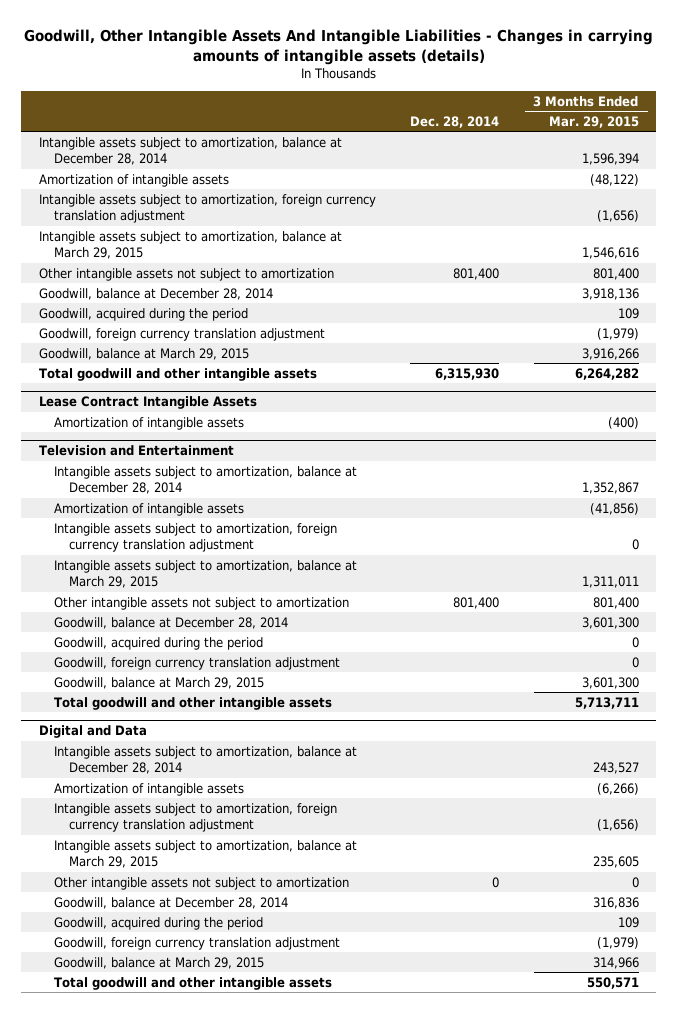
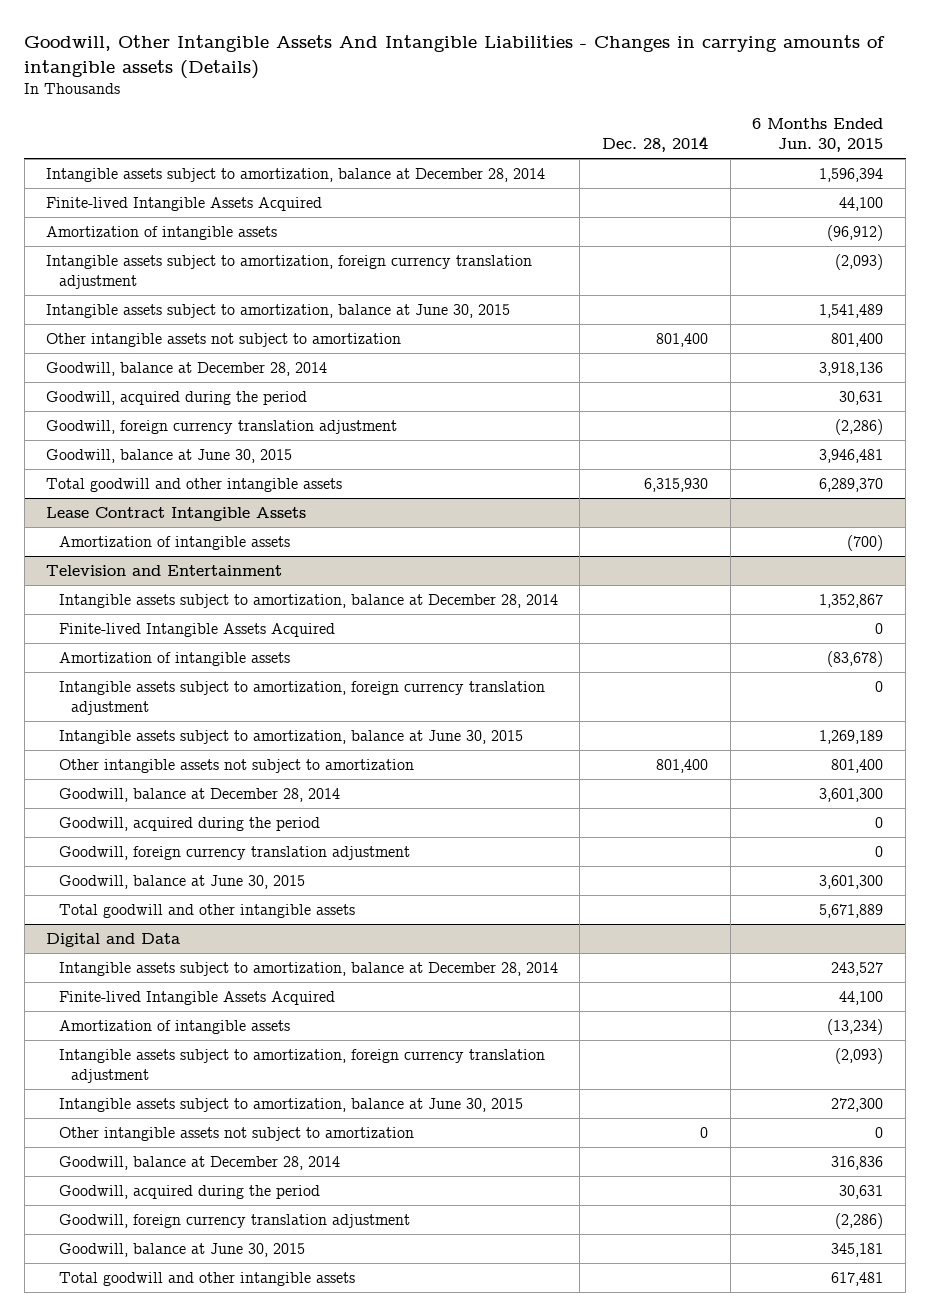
- Goodwill, Other Intangible Assets And Intangible Liabilities - Changes in carrying amounts of intangible assets (details)
+ Goodwill, Other Intangible Assets And Intangible Liabilities - Changes in carrying amounts of intangible assets (Details)
- | Dec. 28, 2014 | 3 Months Ended Mar. 29, 2015
+ | Dec. 28, 2014 | 6 Months Ended Jun. 30, 2015
+ Finite-lived Intangible Assets Acquired | | 44,100
- Intangible assets subject to amortization, balance at March 29, 2015 | | 1,546,616
+ Intangible assets subject to amortization, balance at June 30, 2015 | | 1,541,489
- Goodwill, balance at March 29, 2015 | | 3,916,266
+ Goodwill, balance at June 30, 2015 | | 3,946,481
@ Television and Entertainment
+ Finite-lived Intangible Assets Acquired | | 0
- Intangible assets subject to amortization, balance at March 29, 2015 | | 1,311,011
+ Intangible assets subject to amortization, balance at June 30, 2015 | | 1,269,189
- Goodwill, balance at March 29, 2015 | | 3,601,300
+ Goodwill, balance at June 30, 2015 | | 3,601,300
@ Digital and Data
+ Finite-lived Intangible Assets Acquired | | 44,100
- Intangible assets subject to amortization, balance at March 29, 2015 | | 235,605
+ Intangible assets subject to amortization, balance at June 30, 2015 | | 272,300
- Goodwill, balance at March 29, 2015 | | 314,966
+ Goodwill, balance at June 30, 2015 | | 345,181

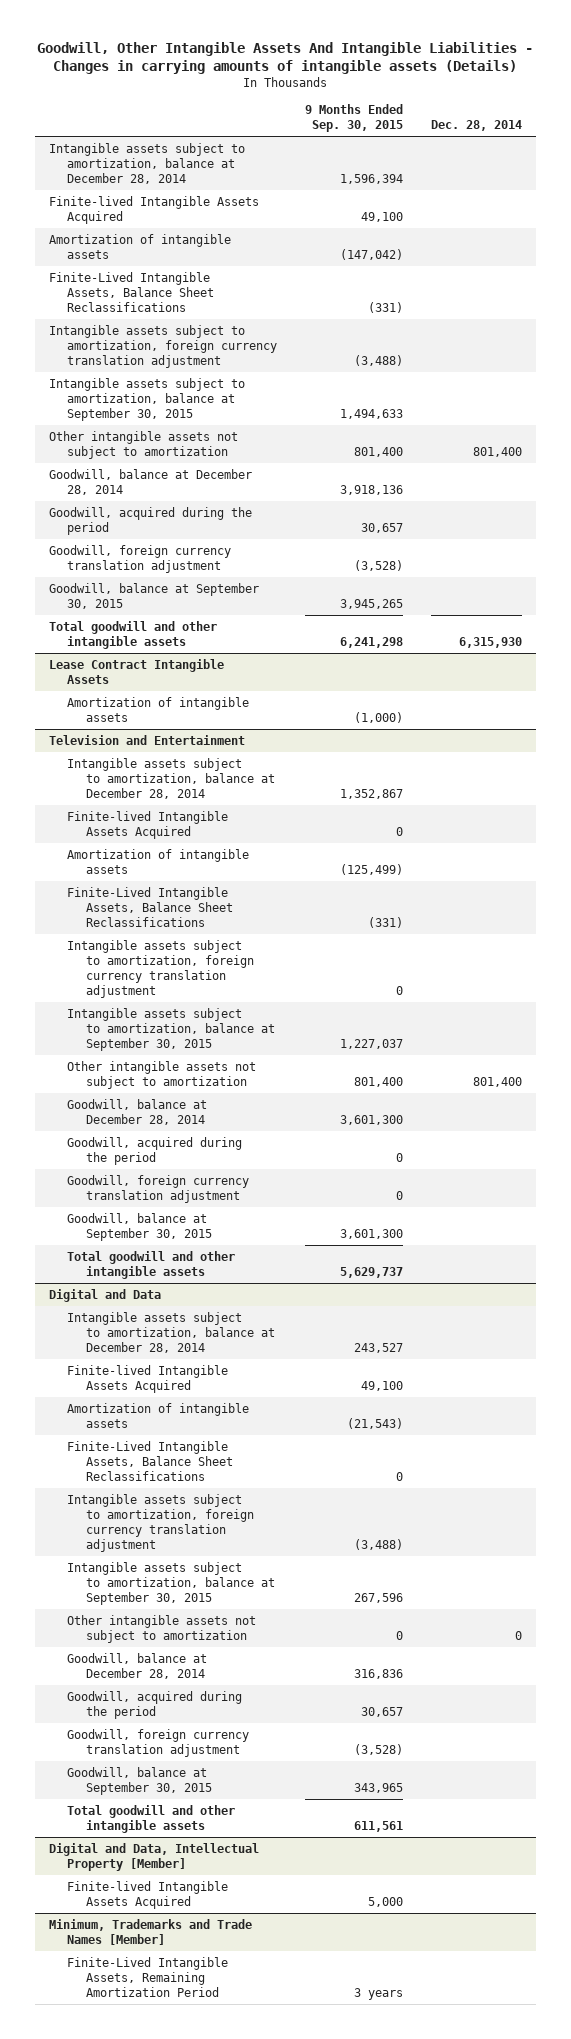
- | Dec. 28, 2014 | 6 Months Ended Jun. 30, 2015
+ | 9 Months Ended Sep. 30, 2015 | Dec. 28, 2014
+ Finite-Lived Intangible Assets, Balance Sheet Reclassifications | (331) |
- Intangible assets subject to amortization, balance at June 30, 2015 | | 1,541,489
+ Intangible assets subject to amortization, balance at September 30, 2015 | 1,494,633 |
- Goodwill, balance at June 30, 2015 | | 3,946,481
+ Goodwill, balance at September 30, 2015 | 3,945,265 |
@ Television and Entertainment
+ Finite-Lived Intangible Assets, Balance Sheet Reclassifications | (331) |
- Intangible assets subject to amortization, balance at June 30, 2015 | | 1,269,189
+ Intangible assets subject to amortization, balance at September 30, 2015 | 1,227,037 |
- Goodwill, balance at June 30, 2015 | | 3,601,300
+ Goodwill, balance at September 30, 2015 | 3,601,300 |
@ Digital and Data
+ Finite-Lived Intangible Assets, Balance Sheet Reclassifications | 0 |
- Intangible assets subject to amortization, balance at June 30, 2015 | | 272,300
+ Intangible assets subject to amortization, balance at September 30, 2015 | 267,596 |
- Goodwill, balance at June 30, 2015 | | 345,181
+ Goodwill, balance at September 30, 2015 | 343,965 |
+ Digital and Data, Intellectual Property [Member]
+ Finite-lived Intangible Assets Acquired | 5,000 |
+ Minimum, Trademarks and Trade Names [Member]
+ Finite-Lived Intangible Assets, Remaining Amortization Period | 3 years |

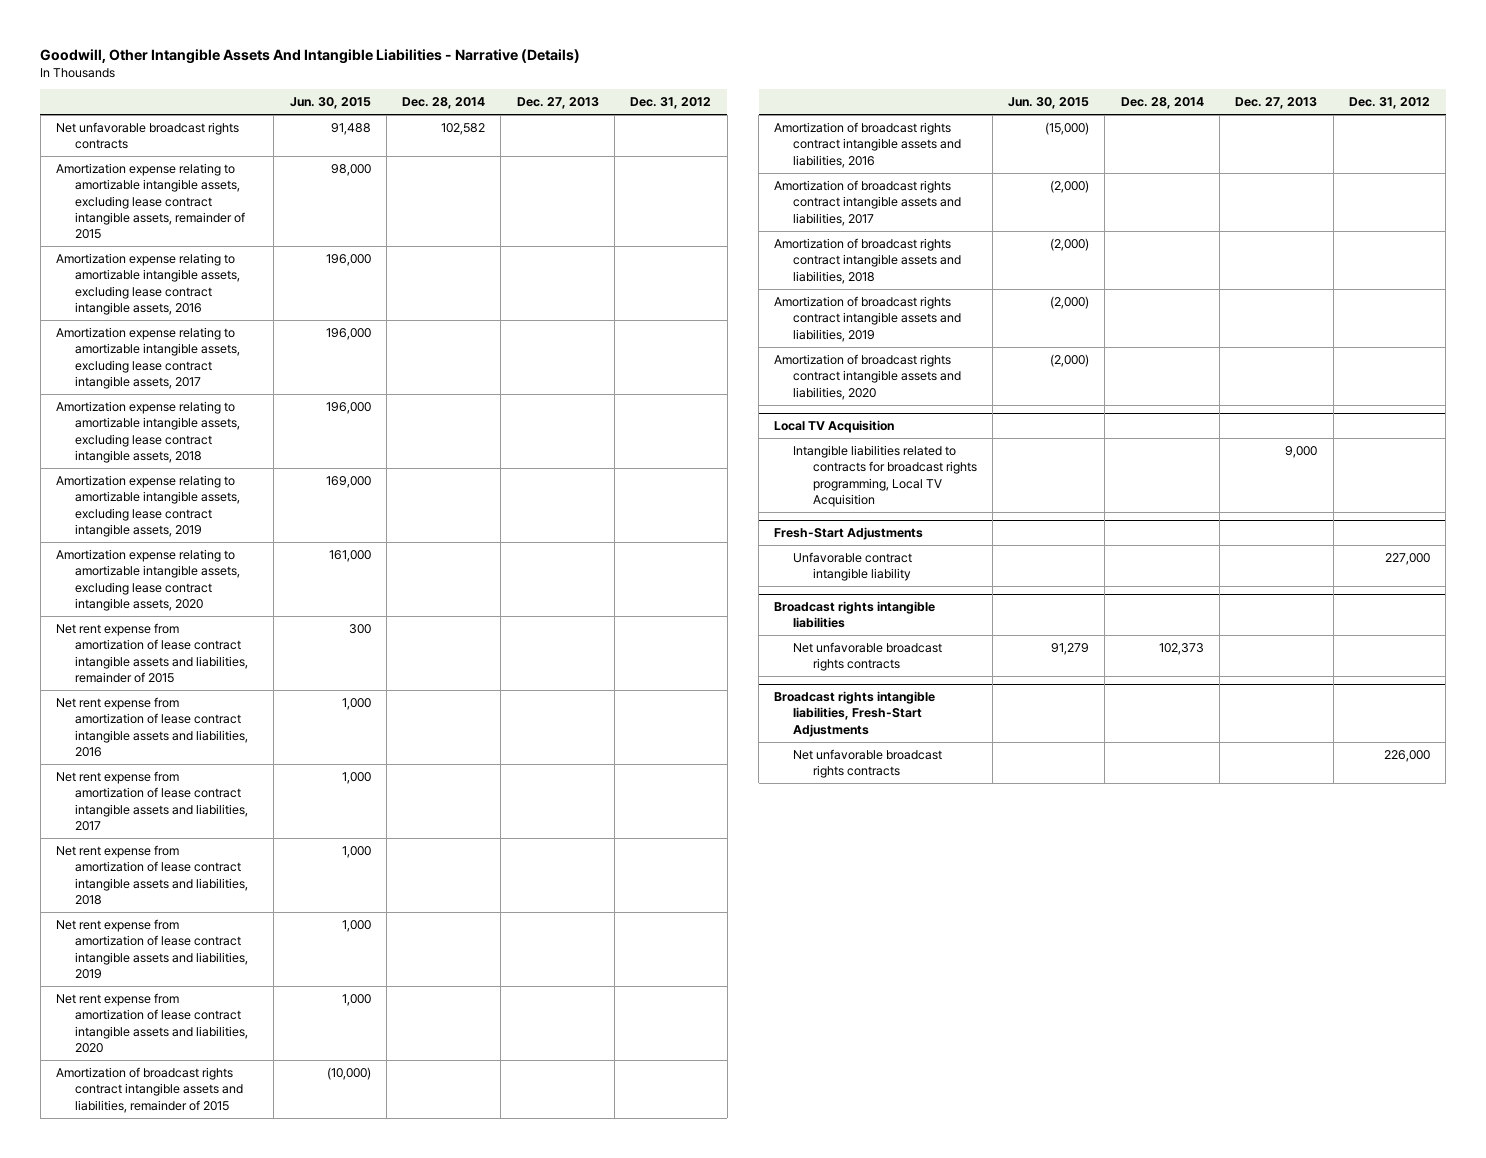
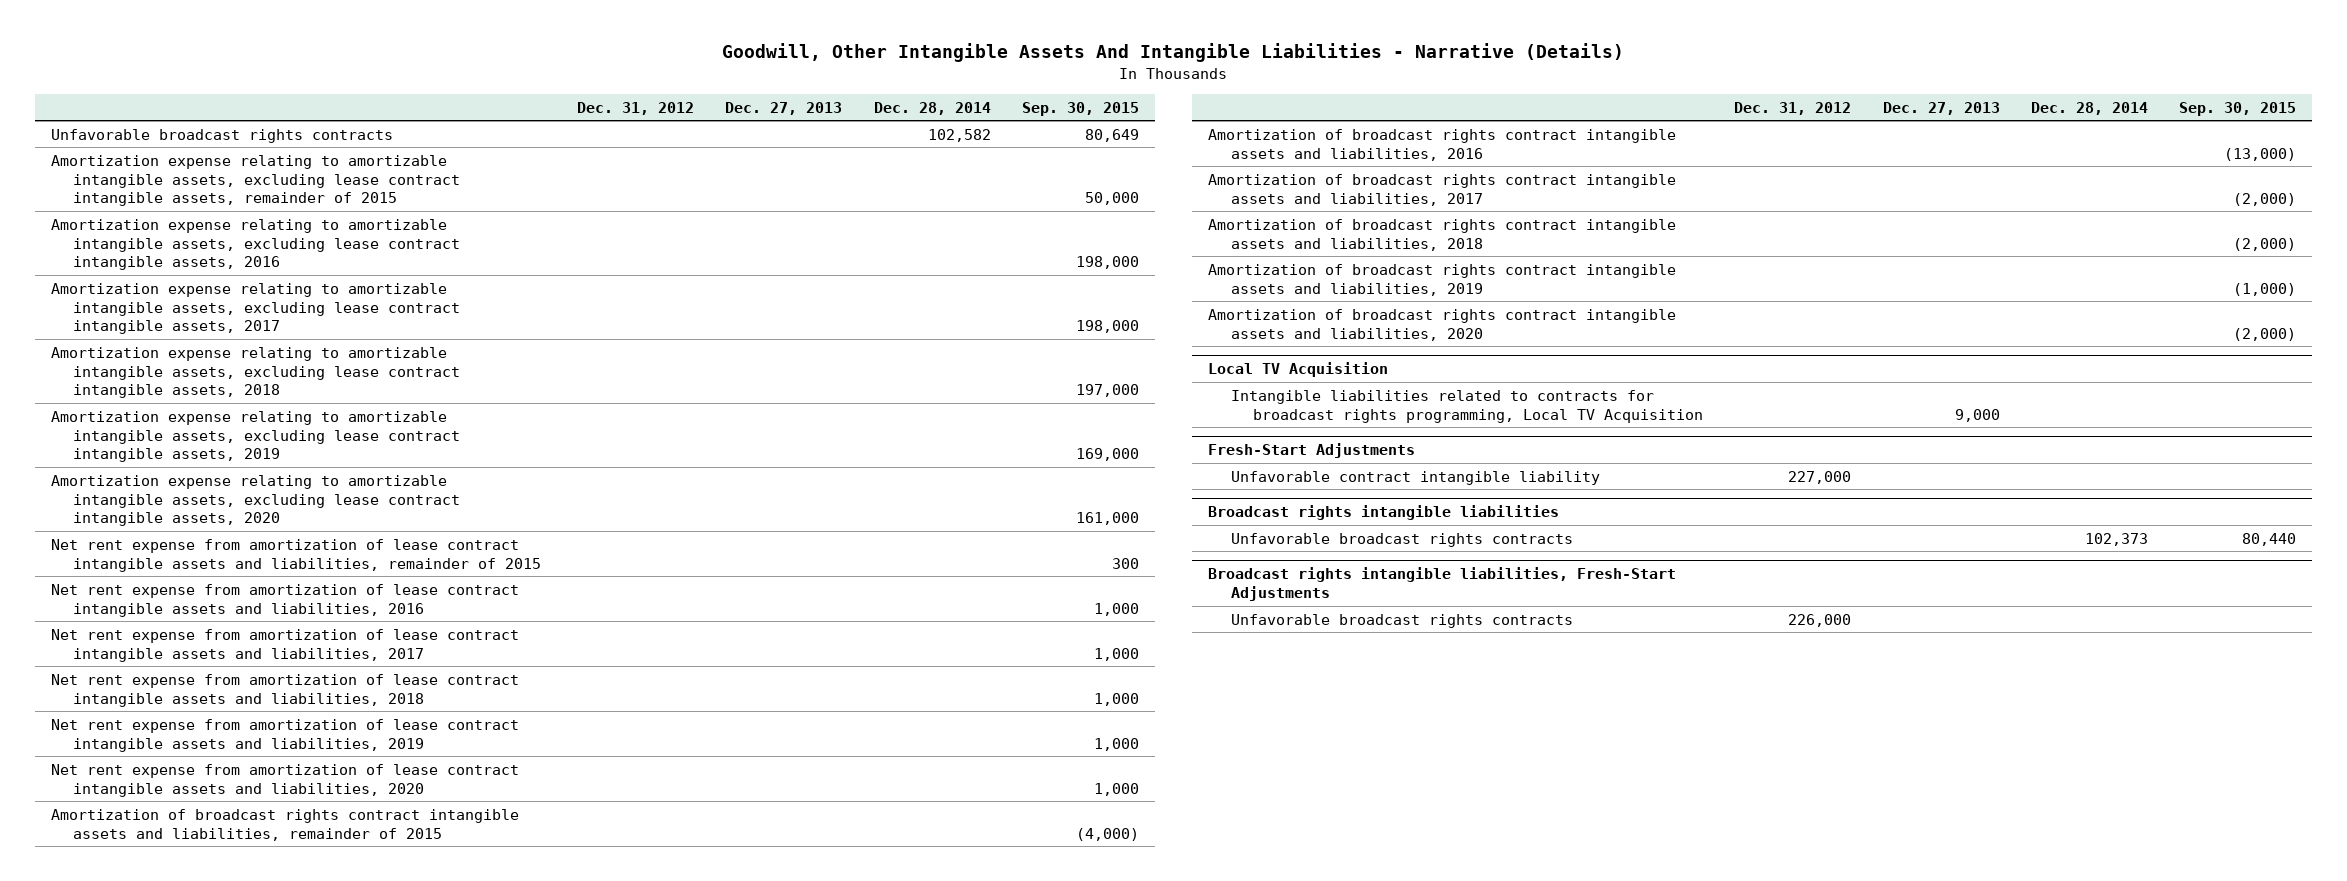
- | Jun. 30, 2015 | Dec. 28, 2014 | Dec. 27, 2013 | Dec. 31, 2012
+ | Dec. 31, 2012 | Dec. 27, 2013 | Dec. 28, 2014 | Sep. 30, 2015
- Net unfavorable broadcast rights contracts | 91,488 | 102,582 | |
+ Unfavorable broadcast rights contracts | | | 102,582 | 80,649
@ Broadcast rights intangible liabilities
- Net unfavorable broadcast rights contracts | 91,279 | 102,373 | |
+ Unfavorable broadcast rights contracts | | | 102,373 | 80,440
@ Broadcast rights intangible liabilities, Fresh-Start Adjustments
- Net unfavorable broadcast rights contracts | | | | 226,000
+ Unfavorable broadcast rights contracts | 226,000 | | |

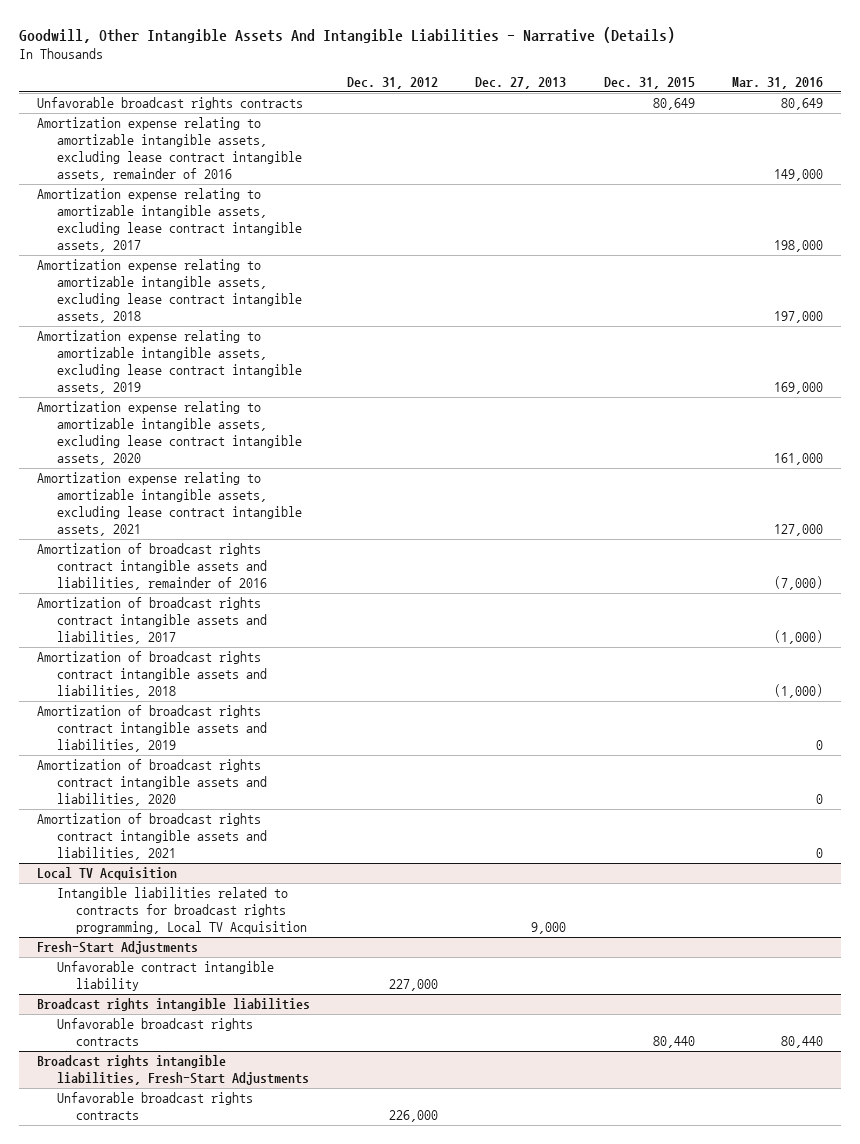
- | Dec. 31, 2012 | Dec. 27, 2013 | Dec. 28, 2014 | Sep. 30, 2015
+ | Dec. 31, 2012 | Dec. 27, 2013 | Dec. 31, 2015 | Mar. 31, 2016
- Amortization expense relating to amortizable intangible assets, excluding lease contract intangible assets, remainder of 2015 | | | | 50,000
- Amortization expense relating to amortizable intangible assets, excluding lease contract intangible assets, 2016 | | | | 198,000
+ Amortization expense relating to amortizable intangible assets, excluding lease contract intangible assets, remainder of 2016 | | | | 149,000
- Net rent expense from amortization of lease contract intangible assets and liabilities, remainder of 2015 | | | | 300
- Net rent expense from amortization of lease contract intangible assets and liabilities, 2016 | | | | 1,000
- Net rent expense from amortization of lease contract intangible assets and liabilities, 2017 | | | | 1,000
- Net rent expense from amortization of lease contract intangible assets and liabilities, 2018 | | | | 1,000
- Net rent expense from amortization of lease contract intangible assets and liabilities, 2019 | | | | 1,000
- Net rent expense from amortization of lease contract intangible assets and liabilities, 2020 | | | | 1,000
- Amortization of broadcast rights contract intangible assets and liabilities, remainder of 2015 | | | | (4,000)
- Amortization of broadcast rights contract intangible assets and liabilities, 2016 | | | | (13,000)
+ Amortization expense relating to amortizable intangible assets, excluding lease contract intangible assets, 2021 | | | | 127,000
+ Amortization of broadcast rights contract intangible assets and liabilities, remainder of 2016 | | | | (7,000)
+ Amortization of broadcast rights contract intangible assets and liabilities, 2021 | | | | 0

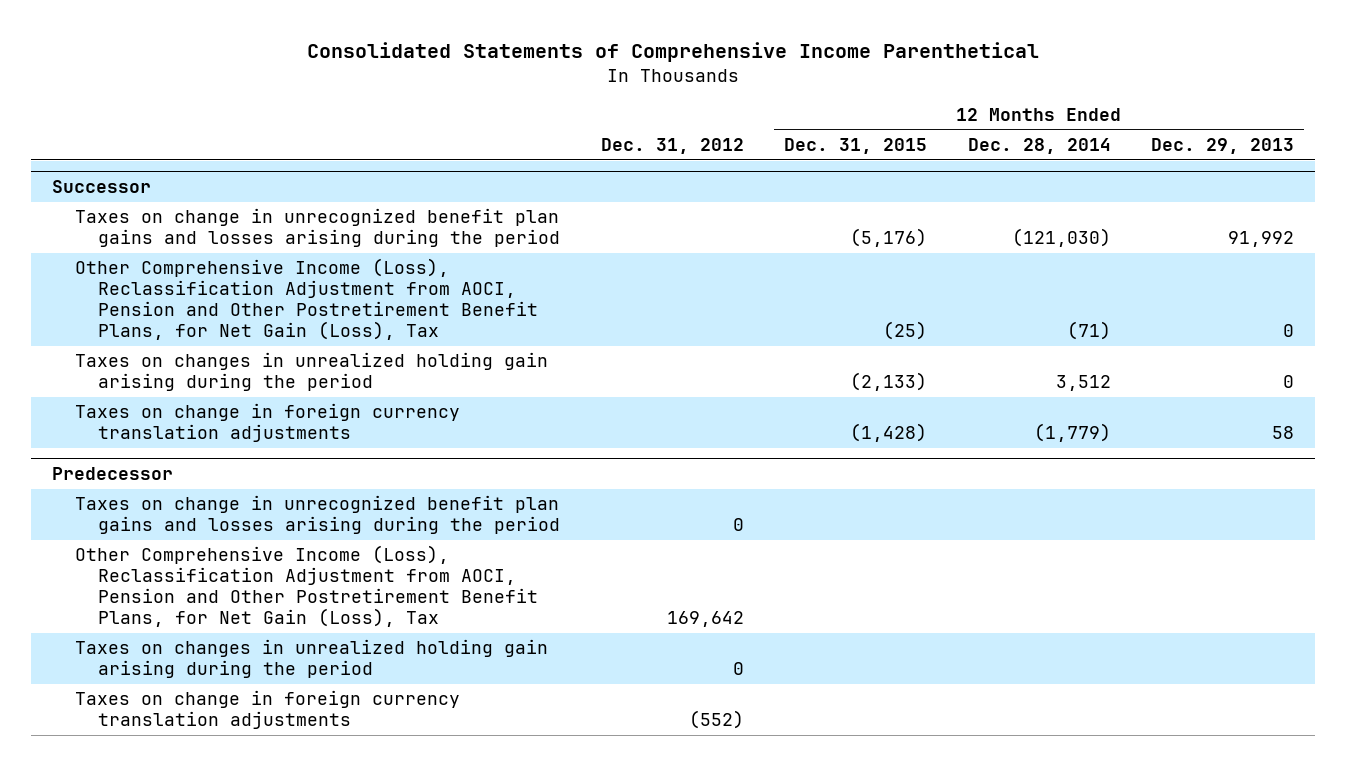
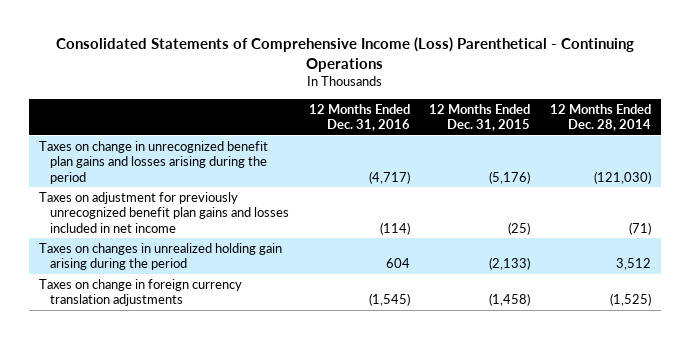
- Consolidated Statements of Comprehensive Income Parenthetical
+ Consolidated Statements of Comprehensive Income (Loss) Parenthetical - Continuing Operations
- | Dec. 31, 2012 | 12 Months Ended Dec. 31, 2015 | 12 Months Ended Dec. 28, 2014 | 12 Months Ended Dec. 29, 2013
+ | 12 Months Ended Dec. 31, 2016 | 12 Months Ended Dec. 31, 2015 | 12 Months Ended Dec. 28, 2014
- Successor
- Other Comprehensive Income (Loss), Reclassification Adjustment from AOCI, Pension and Other Postretirement Benefit Plans, for Net Gain (Loss), Tax | | (25) | (71) | 0
+ Taxes on adjustment for previously unrecognized benefit plan gains and losses included in net income | (114) | (25) | (71)
- Taxes on change in foreign currency translation adjustments | | (1,428) | (1,779) | 58
- Predecessor
- Taxes on change in unrecognized benefit plan gains and losses arising during the period | 0 | | |
- Other Comprehensive Income (Loss), Reclassification Adjustment from AOCI, Pension and Other Postretirement Benefit Plans, for Net Gain (Loss), Tax | 169,642 | | |
- Taxes on changes in unrealized holding gain arising during the period | 0 | | |
- Taxes on change in foreign currency translation adjustments | (552) | | |
+ Taxes on change in foreign currency translation adjustments | (1,545) | (1,458) | (1,525)

